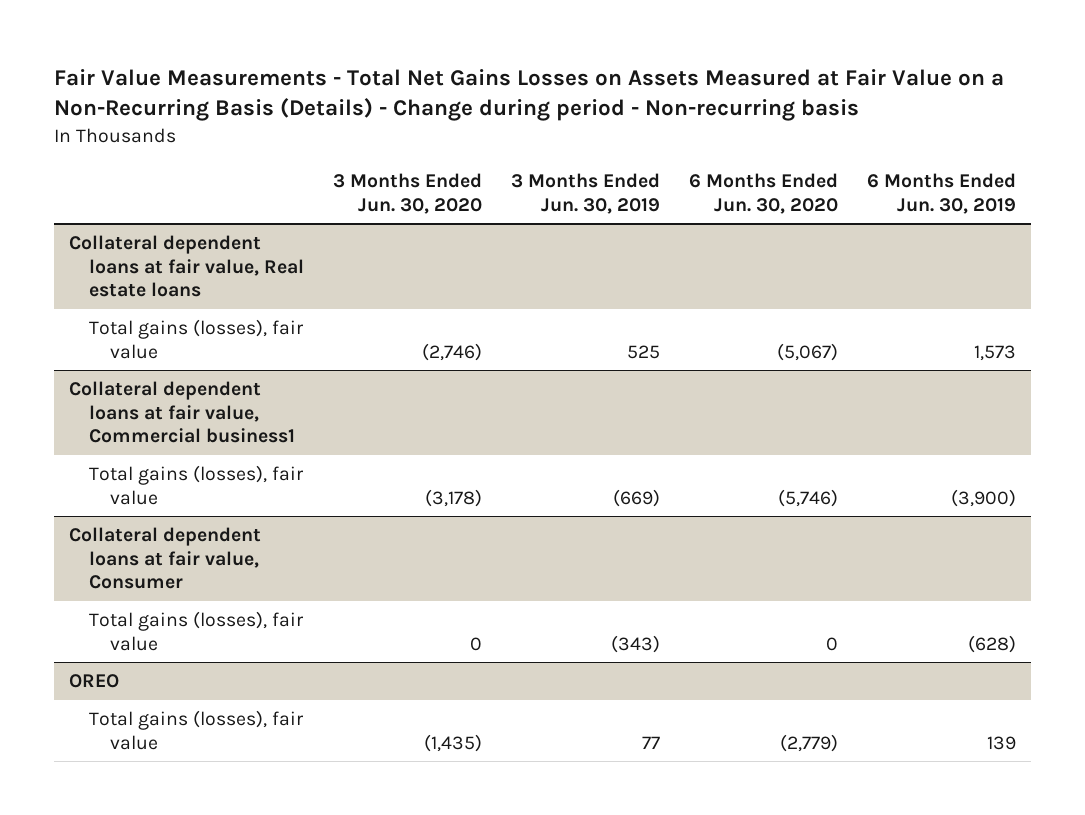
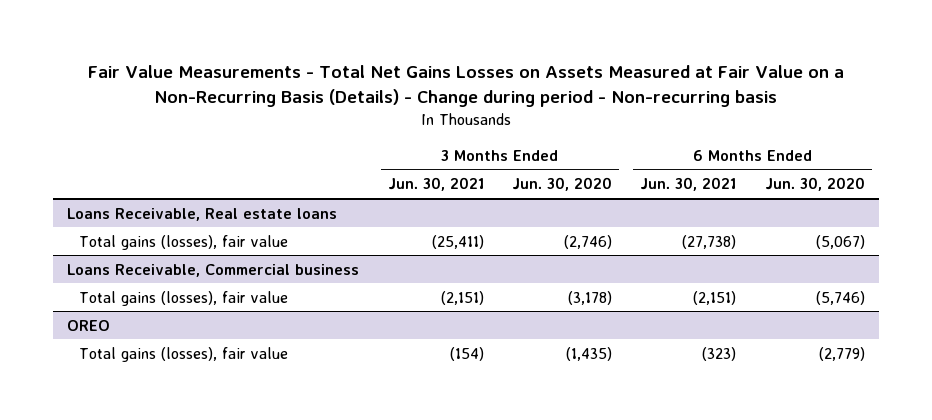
- | 3 Months Ended Jun. 30, 2020 | 3 Months Ended Jun. 30, 2019 | 6 Months Ended Jun. 30, 2020 | 6 Months Ended Jun. 30, 2019
+ | 3 Months Ended Jun. 30, 2021 | 3 Months Ended Jun. 30, 2020 | 6 Months Ended Jun. 30, 2021 | 6 Months Ended Jun. 30, 2020
- Collateral dependent loans at fair value, Real estate loans
+ Loans Receivable, Real estate loans
- Collateral dependent loans at fair value, Commercial business1
+ Loans Receivable, Commercial business
- Collateral dependent loans at fair value, Consumer
- Total gains (losses), fair value | 0 | (343) | 0 | (628)

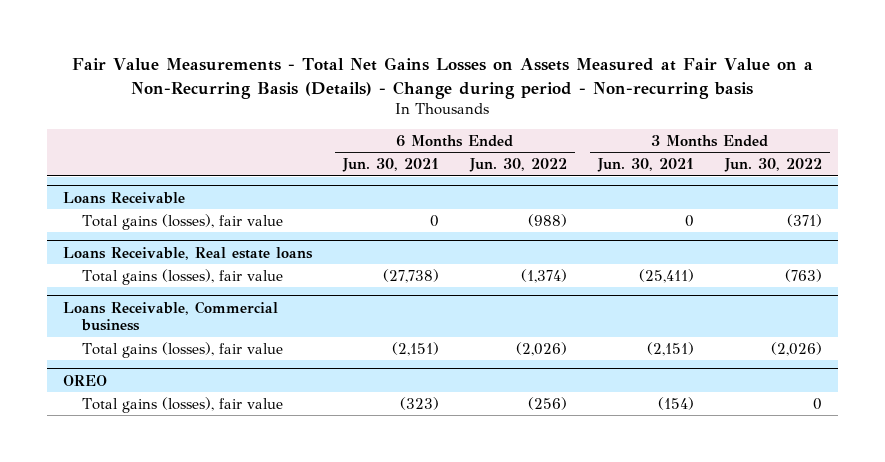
- | 3 Months Ended Jun. 30, 2021 | 3 Months Ended Jun. 30, 2020 | 6 Months Ended Jun. 30, 2021 | 6 Months Ended Jun. 30, 2020
+ | 6 Months Ended Jun. 30, 2021 | 6 Months Ended Jun. 30, 2022 | 3 Months Ended Jun. 30, 2021 | 3 Months Ended Jun. 30, 2022
+ Loans Receivable
+ Total gains (losses), fair value | 0 | (988) | 0 | (371)

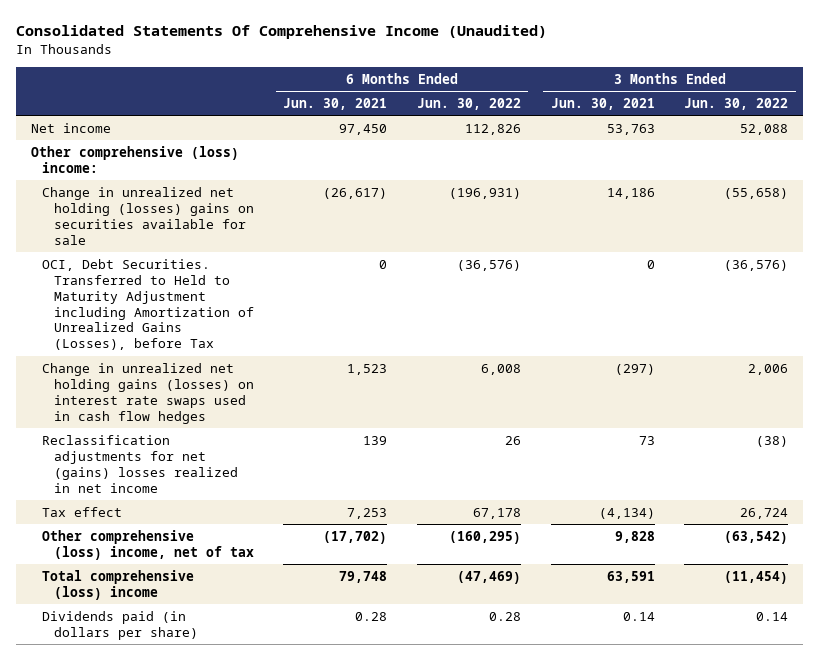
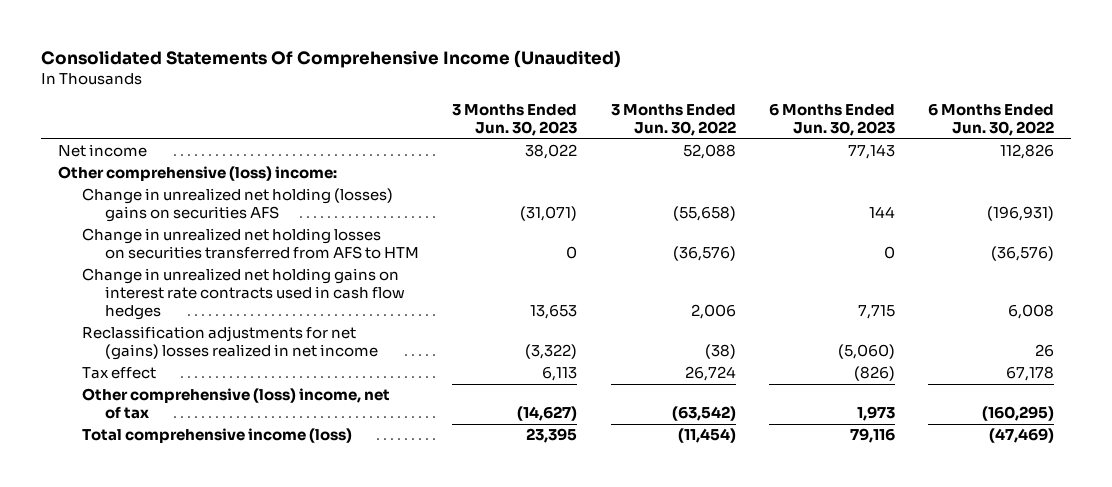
- | 6 Months Ended Jun. 30, 2021 | 6 Months Ended Jun. 30, 2022 | 3 Months Ended Jun. 30, 2021 | 3 Months Ended Jun. 30, 2022
+ | 3 Months Ended Jun. 30, 2023 | 3 Months Ended Jun. 30, 2022 | 6 Months Ended Jun. 30, 2023 | 6 Months Ended Jun. 30, 2022
- Change in unrealized net holding (losses) gains on securities available for sale | (26,617) | (196,931) | 14,186 | (55,658)
- OCI, Debt Securities. Transferred to Held to Maturity Adjustment including Amortization of Unrealized Gains (Losses), before Tax | 0 | (36,576) | 0 | (36,576)
- Change in unrealized net holding gains (losses) on interest rate swaps used in cash flow hedges | 1,523 | 6,008 | (297) | 2,006
+ Change in unrealized net holding (losses) gains on securities AFS | (31,071) | (55,658) | 144 | (196,931)
+ Change in unrealized net holding losses on securities transferred from AFS to HTM | 0 | (36,576) | 0 | (36,576)
+ Change in unrealized net holding gains on interest rate contracts used in cash flow hedges | 13,653 | 2,006 | 7,715 | 6,008
- Total comprehensive (loss) income | 79,748 | (47,469) | 63,591 | (11,454)
- Dividends paid (in dollars per share) | 0.28 | 0.28 | 0.14 | 0.14
+ Total comprehensive income (loss) | 23,395 | (11,454) | 79,116 | (47,469)

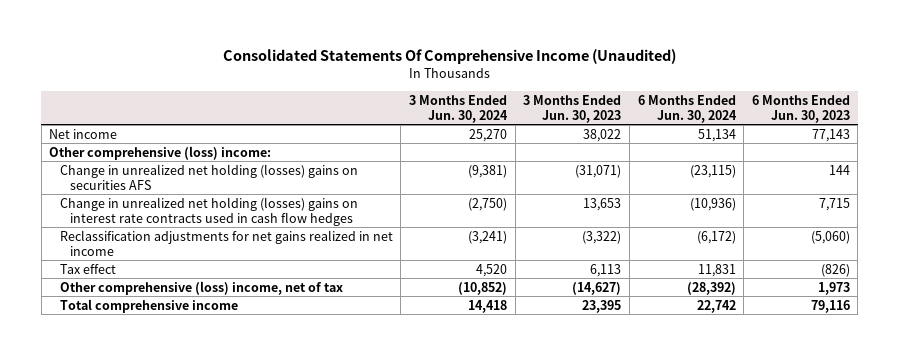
- | 3 Months Ended Jun. 30, 2023 | 3 Months Ended Jun. 30, 2022 | 6 Months Ended Jun. 30, 2023 | 6 Months Ended Jun. 30, 2022
+ | 3 Months Ended Jun. 30, 2024 | 3 Months Ended Jun. 30, 2023 | 6 Months Ended Jun. 30, 2024 | 6 Months Ended Jun. 30, 2023
- Change in unrealized net holding losses on securities transferred from AFS to HTM | 0 | (36,576) | 0 | (36,576)
- Change in unrealized net holding gains on interest rate contracts used in cash flow hedges | 13,653 | 2,006 | 7,715 | 6,008
- Reclassification adjustments for net (gains) losses realized in net income | (3,322) | (38) | (5,060) | 26
+ Change in unrealized net holding (losses) gains on interest rate contracts used in cash flow hedges | (2,750) | 13,653 | (10,936) | 7,715
+ Reclassification adjustments for net gains realized in net income | (3,241) | (3,322) | (6,172) | (5,060)
- Total comprehensive income (loss) | 23,395 | (11,454) | 79,116 | (47,469)
+ Total comprehensive income | 14,418 | 23,395 | 22,742 | 79,116

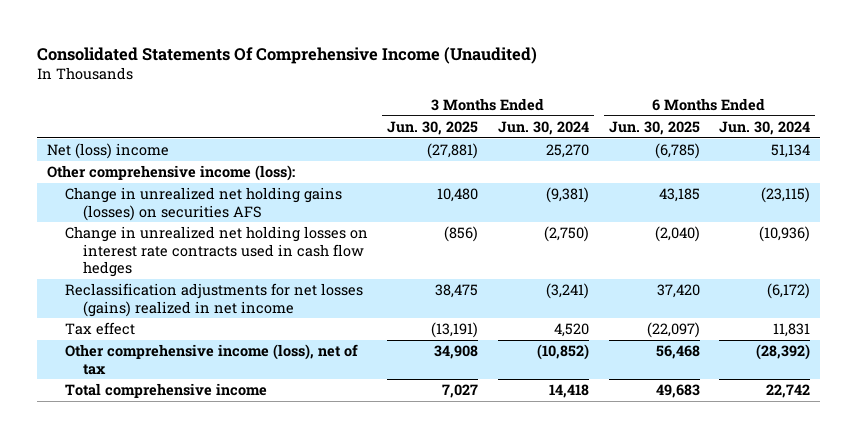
- | 3 Months Ended Jun. 30, 2024 | 3 Months Ended Jun. 30, 2023 | 6 Months Ended Jun. 30, 2024 | 6 Months Ended Jun. 30, 2023
+ | 3 Months Ended Jun. 30, 2025 | 3 Months Ended Jun. 30, 2024 | 6 Months Ended Jun. 30, 2025 | 6 Months Ended Jun. 30, 2024
- Net income | 25,270 | 38,022 | 51,134 | 77,143
- Other comprehensive (loss) income:
- Change in unrealized net holding (losses) gains on securities AFS | (9,381) | (31,071) | (23,115) | 144
- Change in unrealized net holding (losses) gains on interest rate contracts used in cash flow hedges | (2,750) | 13,653 | (10,936) | 7,715
- Reclassification adjustments for net gains realized in net income | (3,241) | (3,322) | (6,172) | (5,060)
+ Net (loss) income | (27,881) | 25,270 | (6,785) | 51,134
+ Other comprehensive income (loss):
+ Change in unrealized net holding gains (losses) on securities AFS | 10,480 | (9,381) | 43,185 | (23,115)
+ Change in unrealized net holding losses on interest rate contracts used in cash flow hedges | (856) | (2,750) | (2,040) | (10,936)
+ Reclassification adjustments for net losses (gains) realized in net income | 38,475 | (3,241) | 37,420 | (6,172)
- Other comprehensive (loss) income, net of tax | (10,852) | (14,627) | (28,392) | 1,973
+ Other comprehensive income (loss), net of tax | 34,908 | (10,852) | 56,468 | (28,392)

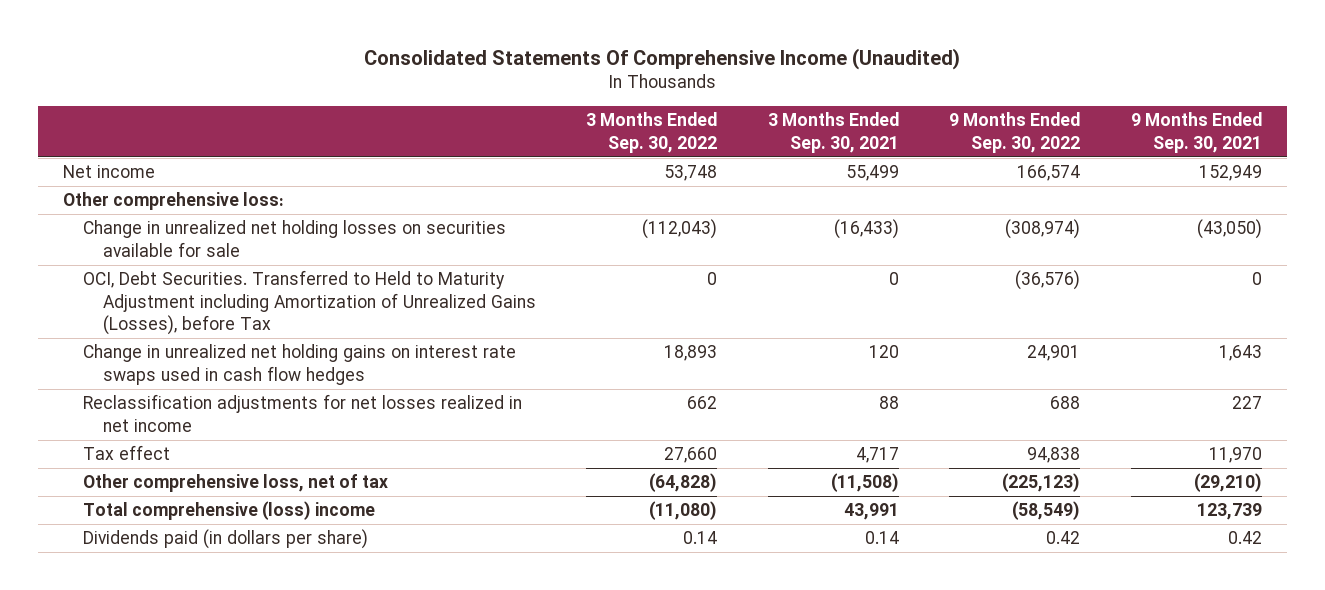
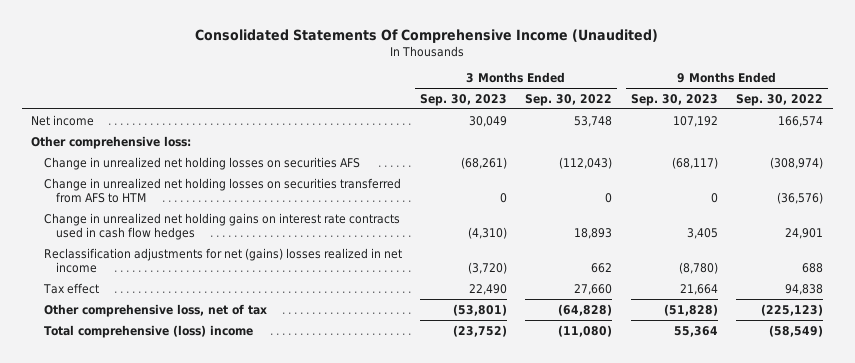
- | 3 Months Ended Sep. 30, 2022 | 3 Months Ended Sep. 30, 2021 | 9 Months Ended Sep. 30, 2022 | 9 Months Ended Sep. 30, 2021
+ | 3 Months Ended Sep. 30, 2023 | 3 Months Ended Sep. 30, 2022 | 9 Months Ended Sep. 30, 2023 | 9 Months Ended Sep. 30, 2022
- Change in unrealized net holding losses on securities available for sale | (112,043) | (16,433) | (308,974) | (43,050)
- OCI, Debt Securities. Transferred to Held to Maturity Adjustment including Amortization of Unrealized Gains (Losses), before Tax | 0 | 0 | (36,576) | 0
- Change in unrealized net holding gains on interest rate swaps used in cash flow hedges | 18,893 | 120 | 24,901 | 1,643
- Reclassification adjustments for net losses realized in net income | 662 | 88 | 688 | 227
+ Change in unrealized net holding losses on securities AFS | (68,261) | (112,043) | (68,117) | (308,974)
+ Change in unrealized net holding losses on securities transferred from AFS to HTM | 0 | 0 | 0 | (36,576)
+ Change in unrealized net holding gains on interest rate contracts used in cash flow hedges | (4,310) | 18,893 | 3,405 | 24,901
+ Reclassification adjustments for net (gains) losses realized in net income | (3,720) | 662 | (8,780) | 688
- Dividends paid (in dollars per share) | 0.14 | 0.14 | 0.42 | 0.42

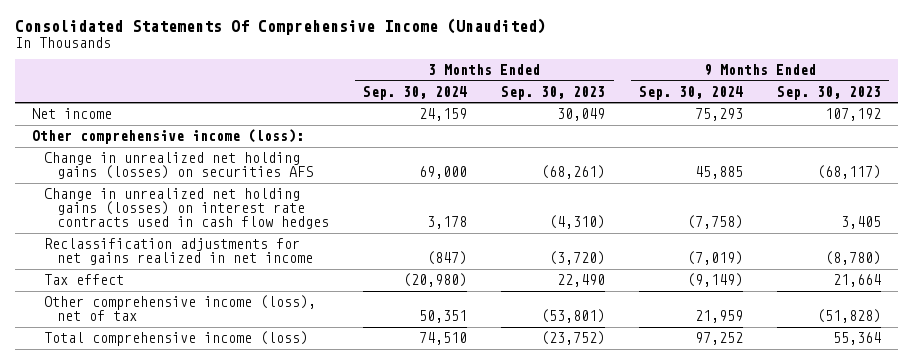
- | 3 Months Ended Sep. 30, 2023 | 3 Months Ended Sep. 30, 2022 | 9 Months Ended Sep. 30, 2023 | 9 Months Ended Sep. 30, 2022
+ | 3 Months Ended Sep. 30, 2024 | 3 Months Ended Sep. 30, 2023 | 9 Months Ended Sep. 30, 2024 | 9 Months Ended Sep. 30, 2023
- Other comprehensive loss:
- Change in unrealized net holding losses on securities AFS | (68,261) | (112,043) | (68,117) | (308,974)
- Change in unrealized net holding losses on securities transferred from AFS to HTM | 0 | 0 | 0 | (36,576)
- Change in unrealized net holding gains on interest rate contracts used in cash flow hedges | (4,310) | 18,893 | 3,405 | 24,901
- Reclassification adjustments for net (gains) losses realized in net income | (3,720) | 662 | (8,780) | 688
+ Other comprehensive income (loss):
+ Change in unrealized net holding gains (losses) on securities AFS | 69,000 | (68,261) | 45,885 | (68,117)
+ Change in unrealized net holding gains (losses) on interest rate contracts used in cash flow hedges | 3,178 | (4,310) | (7,758) | 3,405
+ Reclassification adjustments for net gains realized in net income | (847) | (3,720) | (7,019) | (8,780)
- Other comprehensive loss, net of tax | (53,801) | (64,828) | (51,828) | (225,123)
- Total comprehensive (loss) income | (23,752) | (11,080) | 55,364 | (58,549)
+ Other comprehensive income (loss), net of tax | 50,351 | (53,801) | 21,959 | (51,828)
+ Total comprehensive income (loss) | 74,510 | (23,752) | 97,252 | 55,364

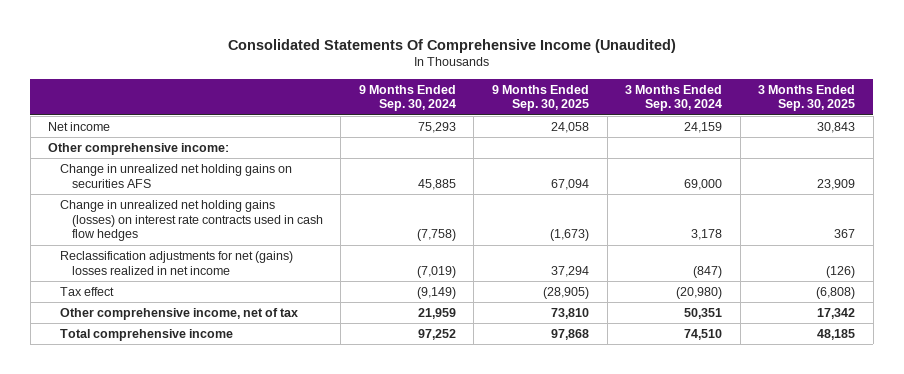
- | 3 Months Ended Sep. 30, 2024 | 3 Months Ended Sep. 30, 2023 | 9 Months Ended Sep. 30, 2024 | 9 Months Ended Sep. 30, 2023
+ | 9 Months Ended Sep. 30, 2024 | 9 Months Ended Sep. 30, 2025 | 3 Months Ended Sep. 30, 2024 | 3 Months Ended Sep. 30, 2025
- Other comprehensive income (loss):
- Change in unrealized net holding gains (losses) on securities AFS | 69,000 | (68,261) | 45,885 | (68,117)
+ Other comprehensive income:
+ Change in unrealized net holding gains on securities AFS | 45,885 | 67,094 | 69,000 | 23,909
- Reclassification adjustments for net gains realized in net income | (847) | (3,720) | (7,019) | (8,780)
+ Reclassification adjustments for net (gains) losses realized in net income | (7,019) | 37,294 | (847) | (126)
- Other comprehensive income (loss), net of tax | 50,351 | (53,801) | 21,959 | (51,828)
- Total comprehensive income (loss) | 74,510 | (23,752) | 97,252 | 55,364
+ Other comprehensive income, net of tax | 21,959 | 73,810 | 50,351 | 17,342
+ Total comprehensive income | 97,252 | 97,868 | 74,510 | 48,185

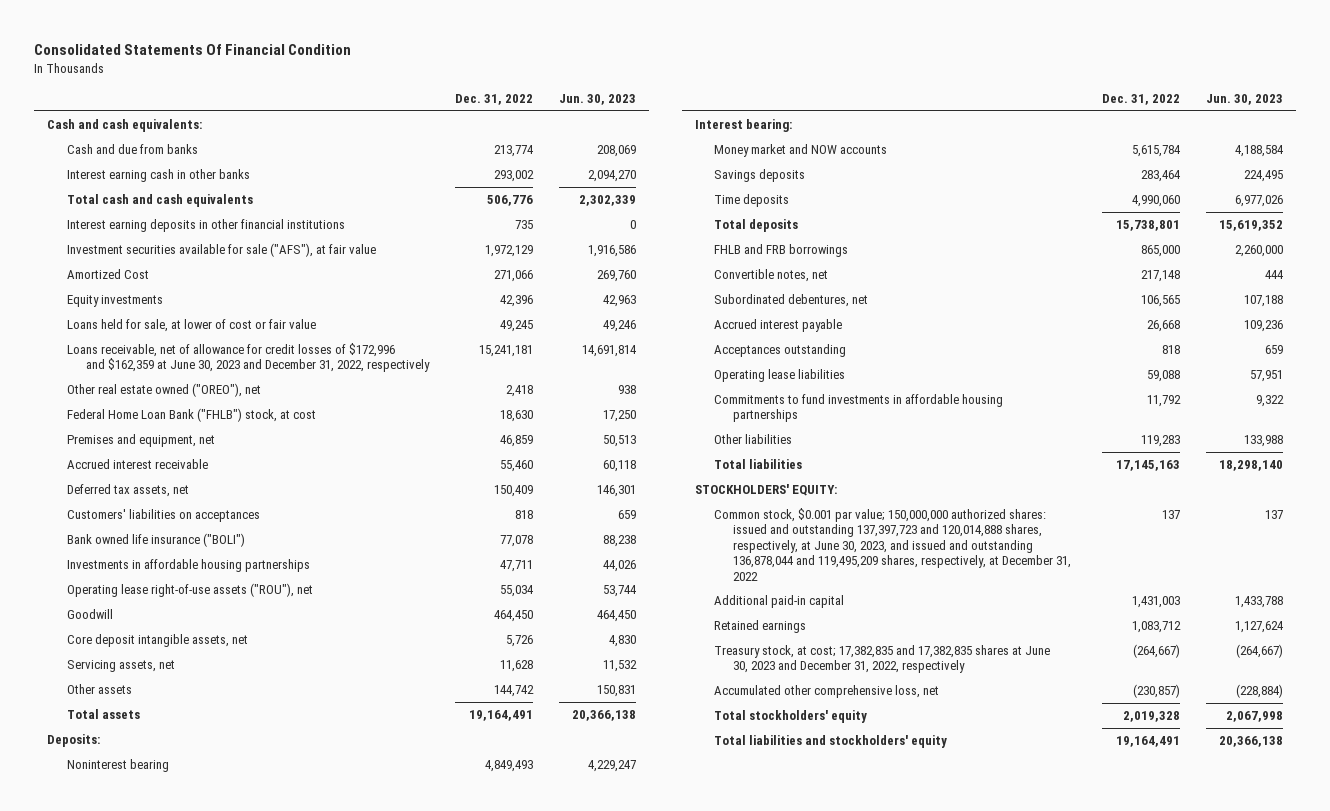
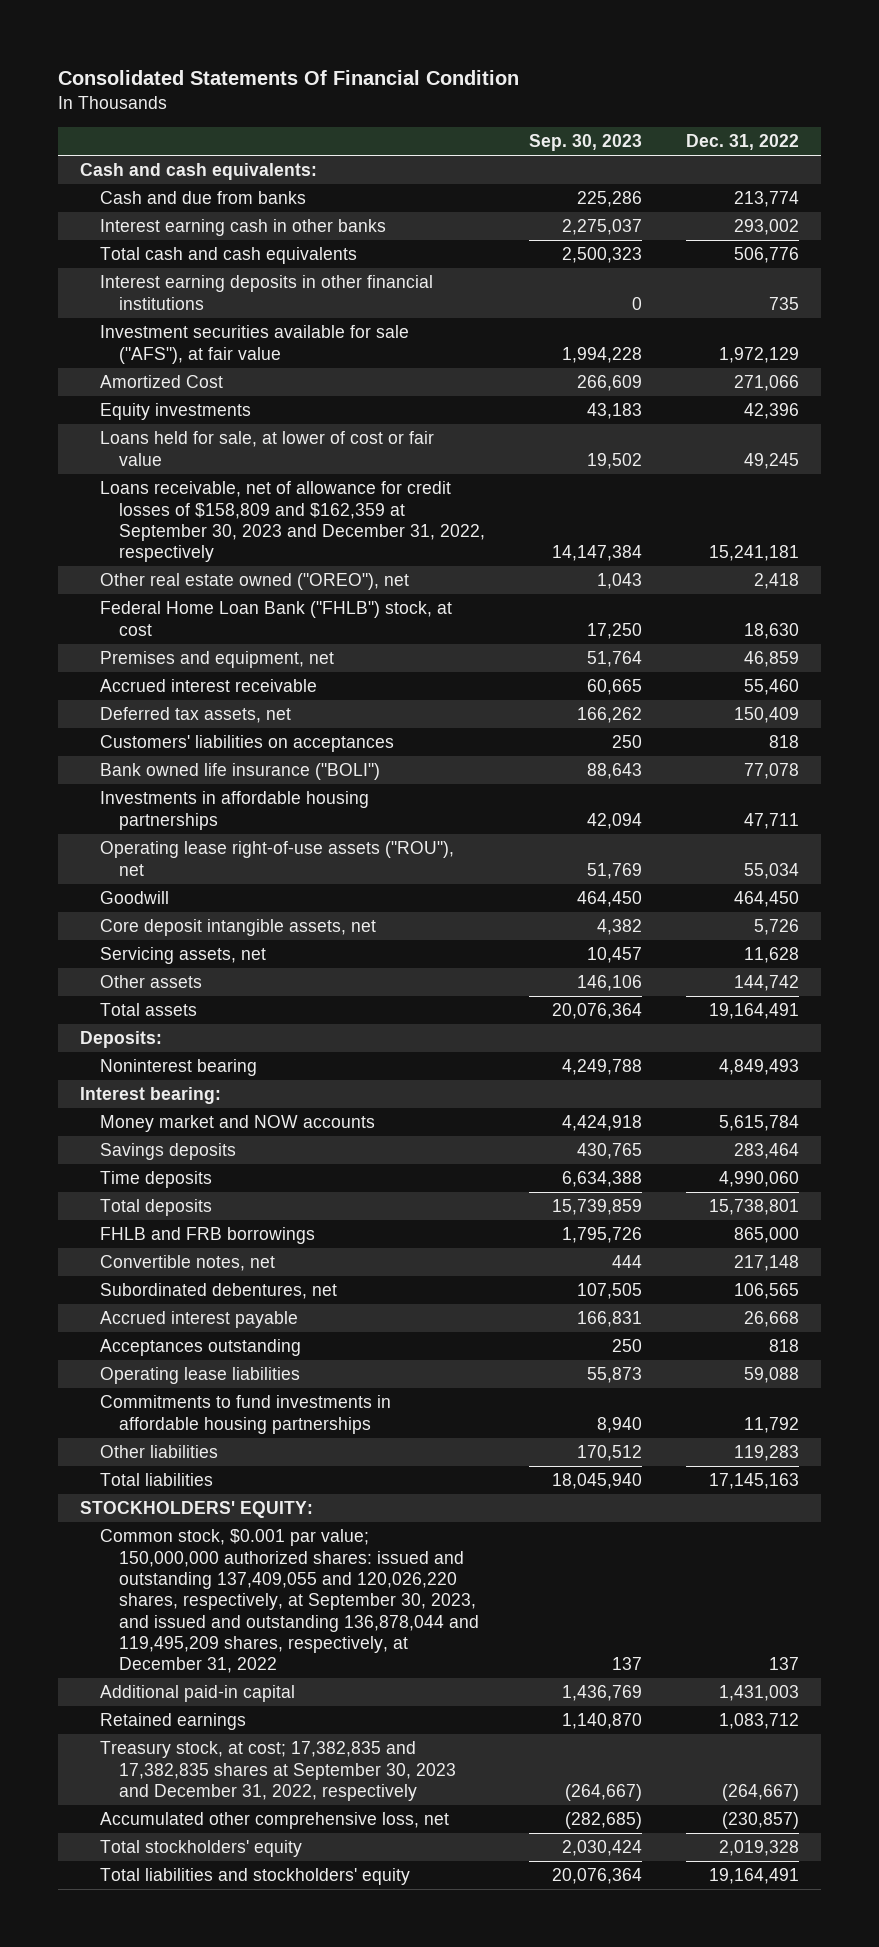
- | Dec. 31, 2022 | Jun. 30, 2023
+ | Sep. 30, 2023 | Dec. 31, 2022
- Loans receivable, net of allowance for credit losses of $172,996 and $162,359 at June 30, 2023 and December 31, 2022, respectively | 15,241,181 | 14,691,814
+ Loans receivable, net of allowance for credit losses of $158,809 and $162,359 at September 30, 2023 and December 31, 2022, respectively | 14,147,384 | 15,241,181
- Common stock, $0.001 par value; 150,000,000 authorized shares: issued and outstanding 137,397,723 and 120,014,888 shares, respectively, at June 30, 2023, and issued and outstanding 136,878,044 and 119,495,209 shares, respectively, at December 31, 2022 | 137 | 137
+ Common stock, $0.001 par value; 150,000,000 authorized shares: issued and outstanding 137,409,055 and 120,026,220 shares, respectively, at September 30, 2023, and issued and outstanding 136,878,044 and 119,495,209 shares, respectively, at December 31, 2022 | 137 | 137
- Treasury stock, at cost; 17,382,835 and 17,382,835 shares at June 30, 2023 and December 31, 2022, respectively | (264,667) | (264,667)
+ Treasury stock, at cost; 17,382,835 and 17,382,835 shares at September 30, 2023 and December 31, 2022, respectively | (264,667) | (264,667)

